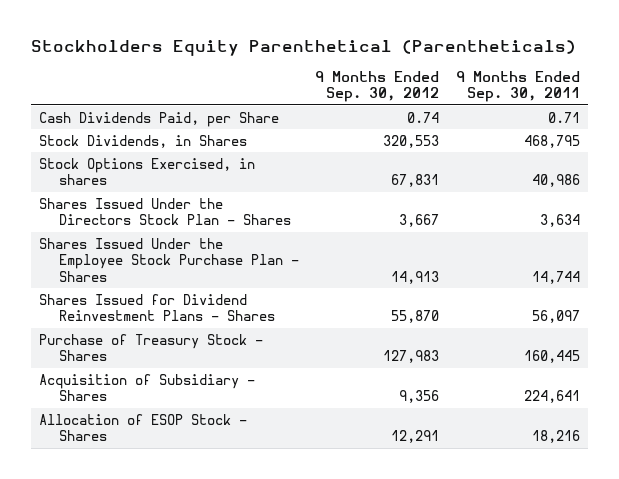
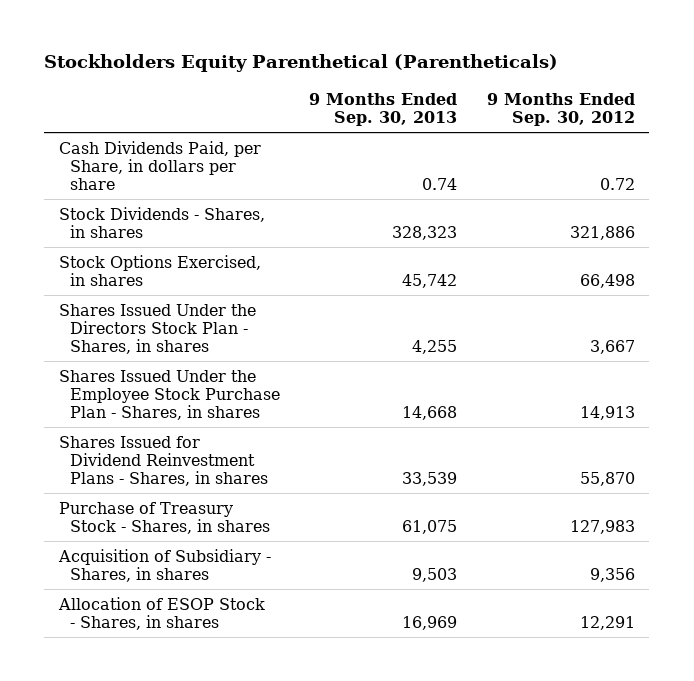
- | 9 Months Ended Sep. 30, 2012 | 9 Months Ended Sep. 30, 2011
+ | 9 Months Ended Sep. 30, 2013 | 9 Months Ended Sep. 30, 2012
- Cash Dividends Paid, per Share | 0.74 | 0.71
- Stock Dividends, in Shares | 320,553 | 468,795
- Stock Options Exercised, in shares | 67,831 | 40,986
- Shares Issued Under the Directors Stock Plan - Shares | 3,667 | 3,634
- Shares Issued Under the Employee Stock Purchase Plan - Shares | 14,913 | 14,744
- Shares Issued for Dividend Reinvestment Plans - Shares | 55,870 | 56,097
- Purchase of Treasury Stock - Shares | 127,983 | 160,445
- Acquisition of Subsidiary - Shares | 9,356 | 224,641
- Allocation of ESOP Stock - Shares | 12,291 | 18,216
+ Cash Dividends Paid, per Share, in dollars per share | 0.74 | 0.72
+ Stock Dividends - Shares, in shares | 328,323 | 321,886
+ Stock Options Exercised, in shares | 45,742 | 66,498
+ Shares Issued Under the Directors Stock Plan - Shares, in shares | 4,255 | 3,667
+ Shares Issued Under the Employee Stock Purchase Plan - Shares, in shares | 14,668 | 14,913
+ Shares Issued for Dividend Reinvestment Plans - Shares, in shares | 33,539 | 55,870
+ Purchase of Treasury Stock - Shares, in shares | 61,075 | 127,983
+ Acquisition of Subsidiary - Shares, in shares | 9,503 | 9,356
+ Allocation of ESOP Stock - Shares, in shares | 16,969 | 12,291

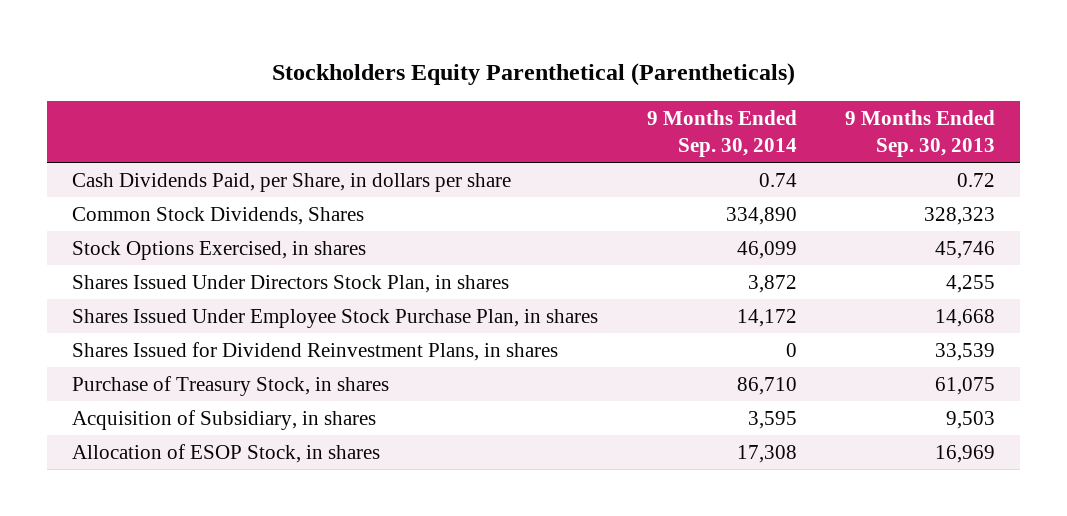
- | 9 Months Ended Sep. 30, 2013 | 9 Months Ended Sep. 30, 2012
+ | 9 Months Ended Sep. 30, 2014 | 9 Months Ended Sep. 30, 2013
- Cash Dividends Paid, per Share, in dollars per share | 0.74 | 0.72
- Stock Dividends - Shares, in shares | 328,323 | 321,886
- Stock Options Exercised, in shares | 45,742 | 66,498
- Shares Issued Under the Directors Stock Plan - Shares, in shares | 4,255 | 3,667
- Shares Issued Under the Employee Stock Purchase Plan - Shares, in shares | 14,668 | 14,913
- Shares Issued for Dividend Reinvestment Plans - Shares, in shares | 33,539 | 55,870
- Purchase of Treasury Stock - Shares, in shares | 61,075 | 127,983
- Acquisition of Subsidiary - Shares, in shares | 9,503 | 9,356
- Allocation of ESOP Stock - Shares, in shares | 16,969 | 12,291
+ Cash Dividends Paid, per Share, in dollars per share | 0.74 | 0.72
+ Common Stock Dividends, Shares | 334,890 | 328,323
+ Stock Options Exercised, in shares | 46,099 | 45,746
+ Shares Issued Under Directors Stock Plan, in shares | 3,872 | 4,255
+ Shares Issued Under Employee Stock Purchase Plan, in shares | 14,172 | 14,668
+ Shares Issued for Dividend Reinvestment Plans, in shares | 0 | 33,539
+ Purchase of Treasury Stock, in shares | 86,710 | 61,075
+ Acquisition of Subsidiary, in shares | 3,595 | 9,503
+ Allocation of ESOP Stock, in shares | 17,308 | 16,969

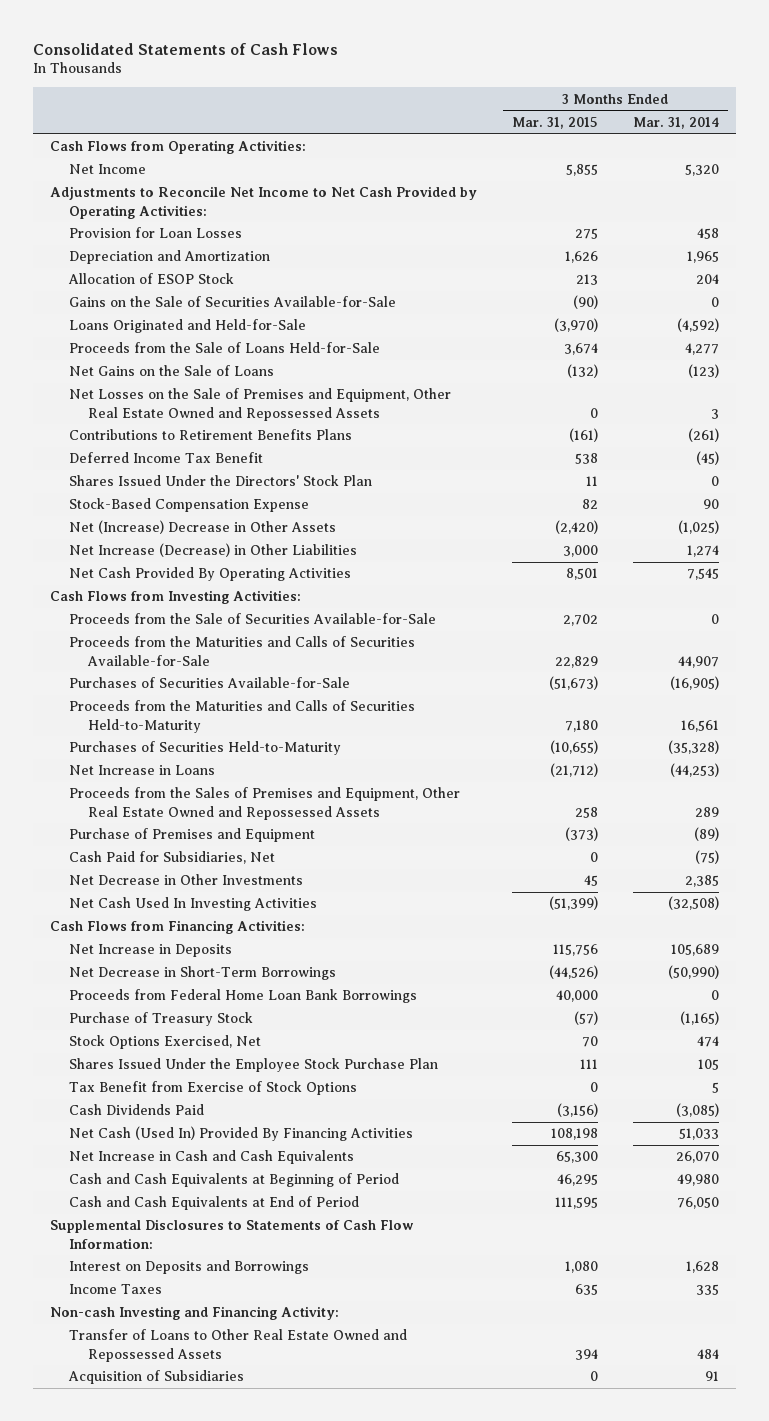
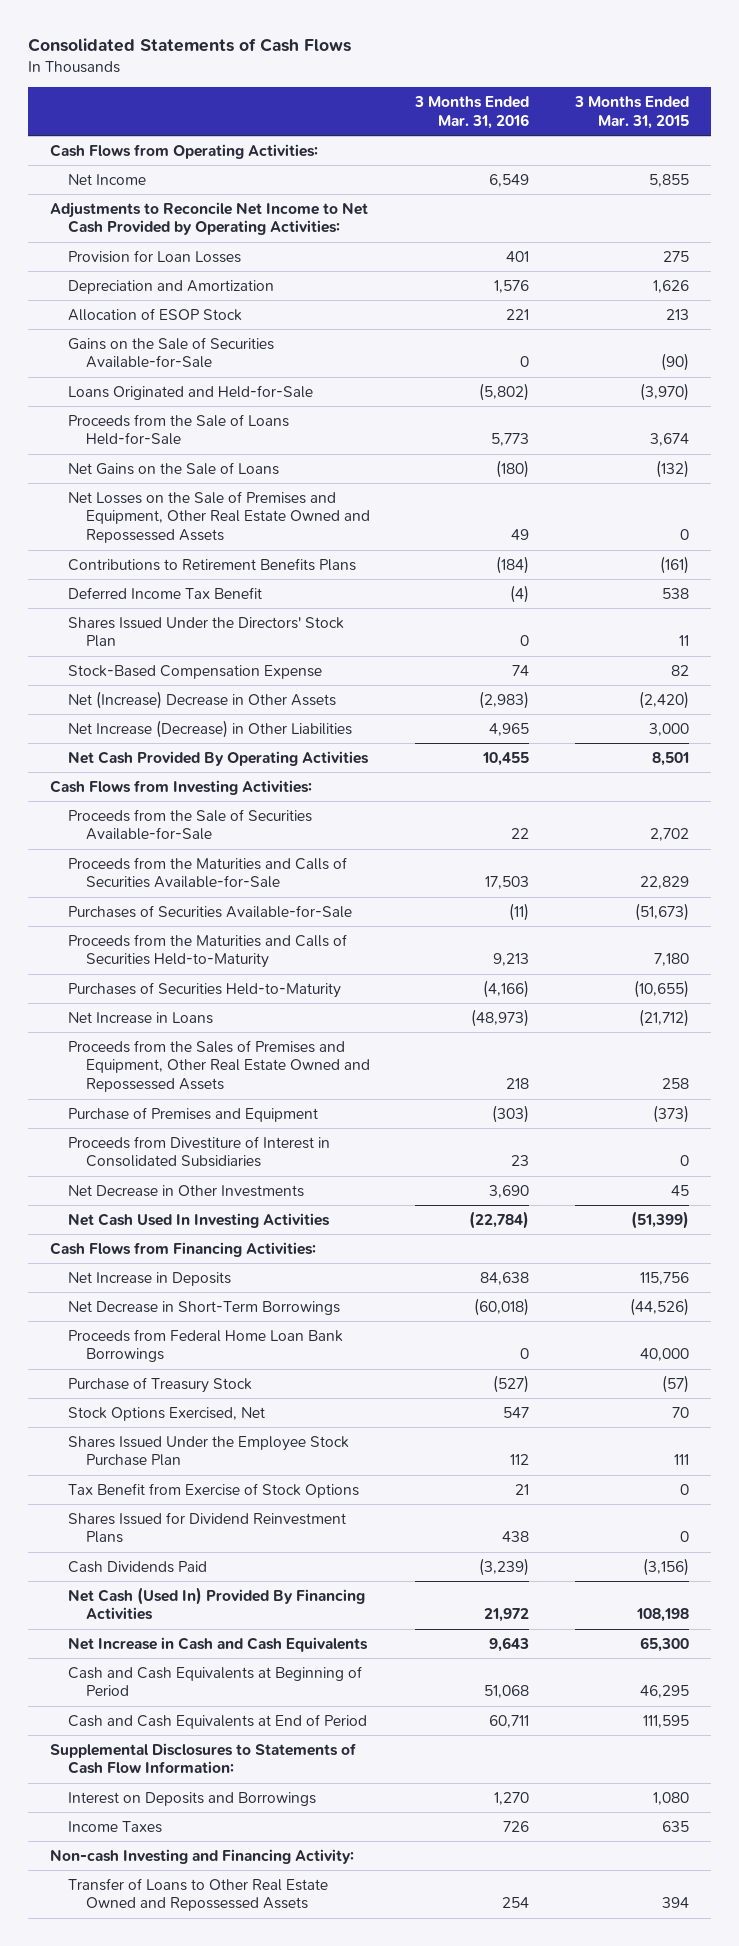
- | 3 Months Ended Mar. 31, 2015 | 3 Months Ended Mar. 31, 2014
+ | 3 Months Ended Mar. 31, 2016 | 3 Months Ended Mar. 31, 2015
- Cash Paid for Subsidiaries, Net | 0 | (75)
+ Proceeds from Divestiture of Interest in Consolidated Subsidiaries | 23 | 0
+ Shares Issued for Dividend Reinvestment Plans | 438 | 0
- Acquisition of Subsidiaries | 0 | 91

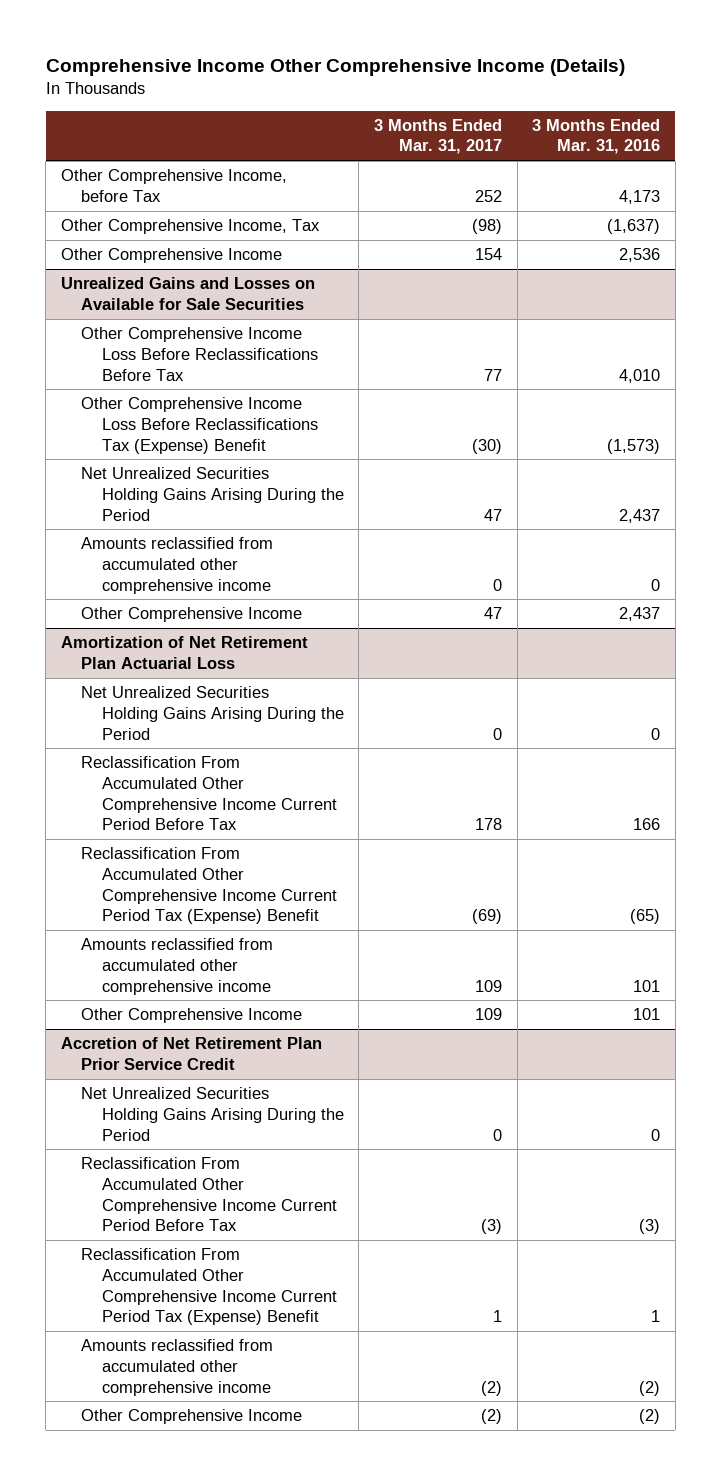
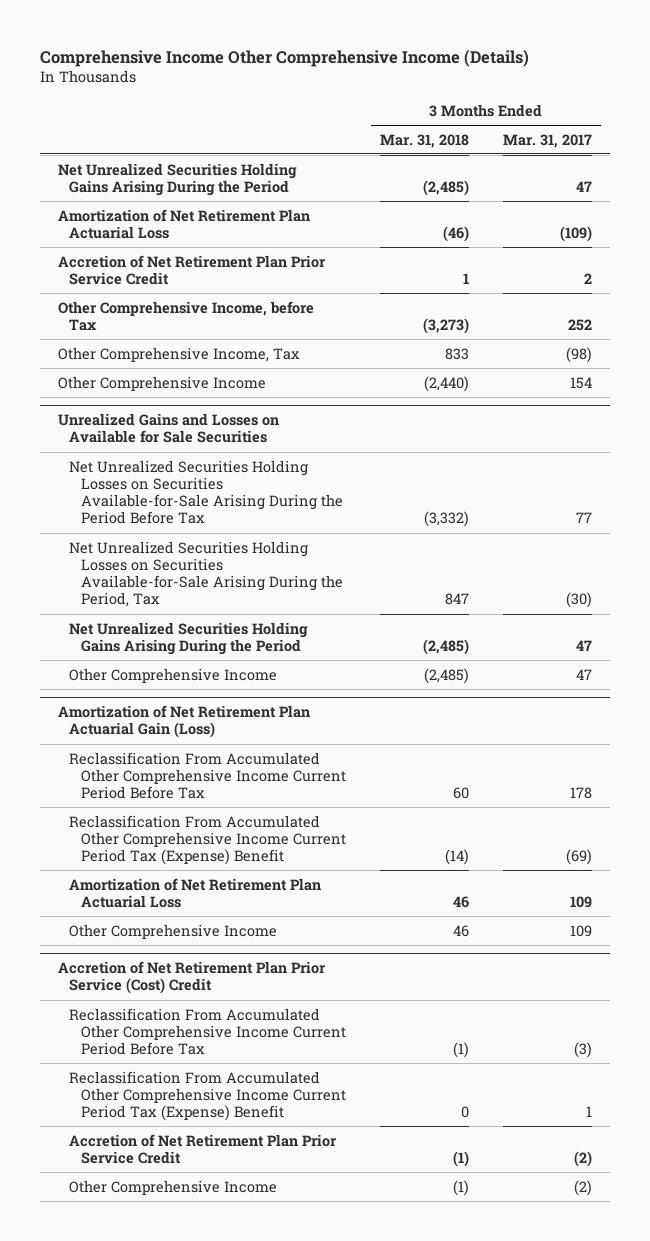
- | 3 Months Ended Mar. 31, 2017 | 3 Months Ended Mar. 31, 2016
+ | 3 Months Ended Mar. 31, 2018 | 3 Months Ended Mar. 31, 2017
+ Net Unrealized Securities Holding Gains Arising During the Period | (2,485) | 47
+ Amortization of Net Retirement Plan Actuarial Loss | (46) | (109)
+ Accretion of Net Retirement Plan Prior Service Credit | 1 | 2
@ Unrealized Gains and Losses on Available for Sale Securities
- Other Comprehensive Income Loss Before Reclassifications Before Tax | 77 | 4,010
- Other Comprehensive Income Loss Before Reclassifications Tax (Expense) Benefit | (30) | (1,573)
+ Net Unrealized Securities Holding Losses on Securities Available-for-Sale Arising During the Period Before Tax | (3,332) | 77
+ Net Unrealized Securities Holding Losses on Securities Available-for-Sale Arising During the Period, Tax | 847 | (30)
- Amounts reclassified from accumulated other comprehensive income | 0 | 0
- Amortization of Net Retirement Plan Actuarial Loss
- Net Unrealized Securities Holding Gains Arising During the Period | 0 | 0
+ Amortization of Net Retirement Plan Actuarial Gain (Loss)
- Amounts reclassified from accumulated other comprehensive income | 109 | 101
+ Amortization of Net Retirement Plan Actuarial Loss | 46 | 109
- Accretion of Net Retirement Plan Prior Service Credit
- Net Unrealized Securities Holding Gains Arising During the Period | 0 | 0
+ Accretion of Net Retirement Plan Prior Service (Cost) Credit
- Amounts reclassified from accumulated other comprehensive income | (2) | (2)
+ Accretion of Net Retirement Plan Prior Service Credit | (1) | (2)

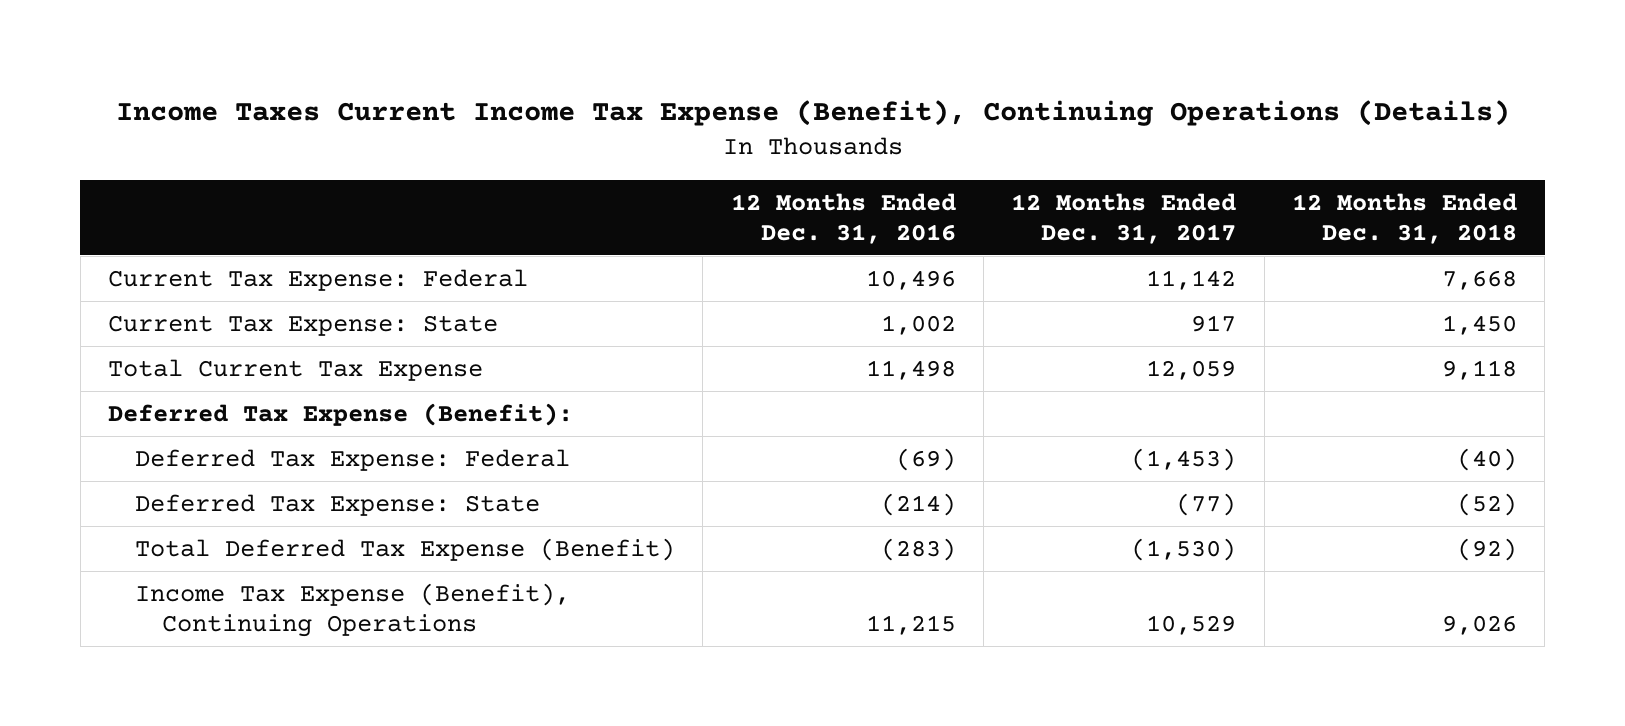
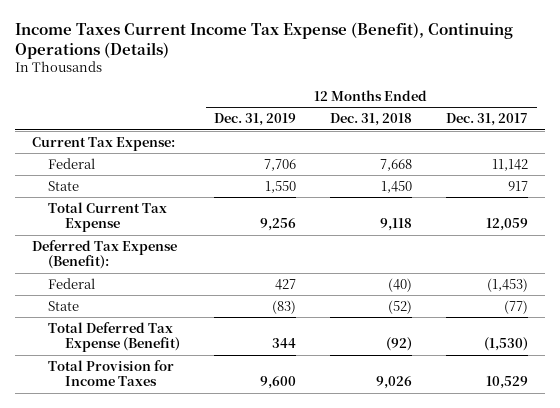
- | 12 Months Ended Dec. 31, 2016 | 12 Months Ended Dec. 31, 2017 | 12 Months Ended Dec. 31, 2018
+ | 12 Months Ended Dec. 31, 2019 | 12 Months Ended Dec. 31, 2018 | 12 Months Ended Dec. 31, 2017
- Current Tax Expense: Federal | 10,496 | 11,142 | 7,668
- Current Tax Expense: State | 1,002 | 917 | 1,450
+ Current Tax Expense:
+ Federal | 7,706 | 7,668 | 11,142
+ State | 1,550 | 1,450 | 917
- Deferred Tax Expense: Federal | (69) | (1,453) | (40)
- Deferred Tax Expense: State | (214) | (77) | (52)
+ Federal | 427 | (40) | (1,453)
+ State | (83) | (52) | (77)
- Income Tax Expense (Benefit), Continuing Operations | 11,215 | 10,529 | 9,026
+ Total Provision for Income Taxes | 9,600 | 9,026 | 10,529

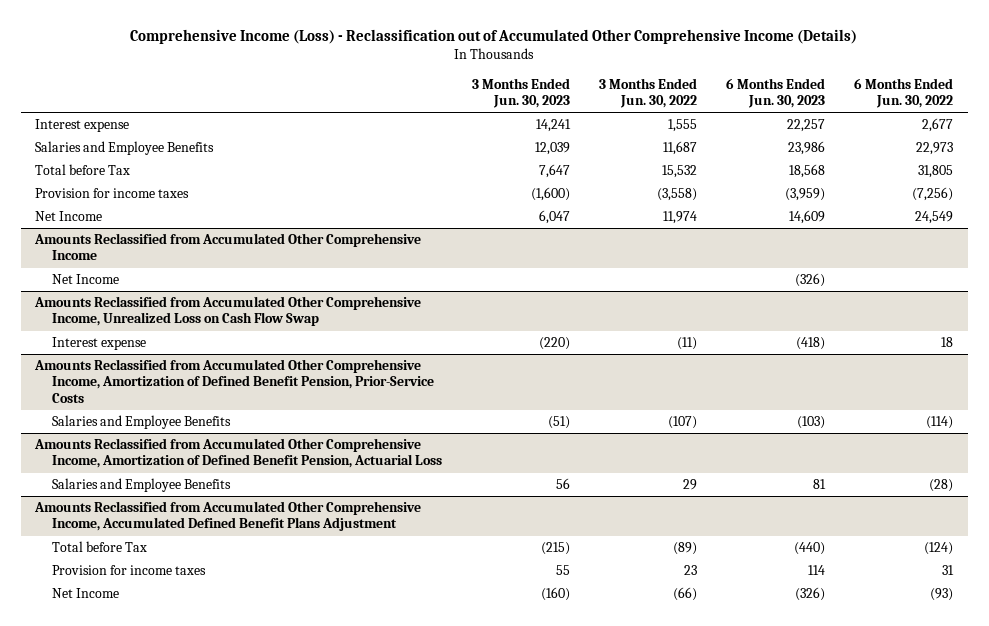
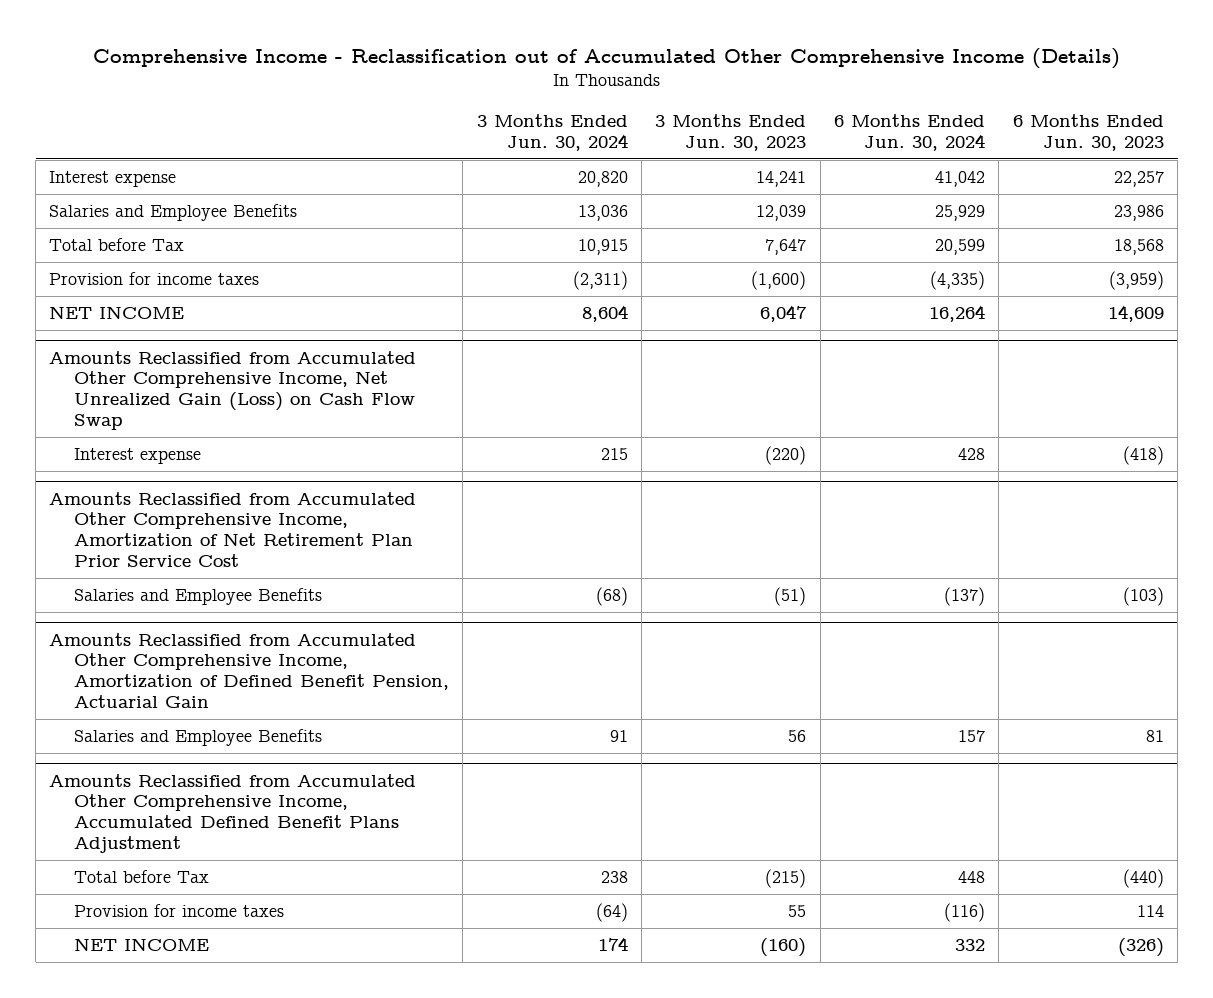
- Comprehensive Income (Loss) - Reclassification out of Accumulated Other Comprehensive Income (Details)
+ Comprehensive Income - Reclassification out of Accumulated Other Comprehensive Income (Details)
- | 3 Months Ended Jun. 30, 2023 | 3 Months Ended Jun. 30, 2022 | 6 Months Ended Jun. 30, 2023 | 6 Months Ended Jun. 30, 2022
+ | 3 Months Ended Jun. 30, 2024 | 3 Months Ended Jun. 30, 2023 | 6 Months Ended Jun. 30, 2024 | 6 Months Ended Jun. 30, 2023
- Net Income | 6,047 | 11,974 | 14,609 | 24,549
- Amounts Reclassified from Accumulated Other Comprehensive Income
- Net Income | | | (326) |
- Amounts Reclassified from Accumulated Other Comprehensive Income, Unrealized Loss on Cash Flow Swap
+ NET INCOME | 8,604 | 6,047 | 16,264 | 14,609
+ Amounts Reclassified from Accumulated Other Comprehensive Income, Net Unrealized Gain (Loss) on Cash Flow Swap
- Amounts Reclassified from Accumulated Other Comprehensive Income, Amortization of Defined Benefit Pension, Prior-Service Costs
+ Amounts Reclassified from Accumulated Other Comprehensive Income, Amortization of Net Retirement Plan Prior Service Cost
- Amounts Reclassified from Accumulated Other Comprehensive Income, Amortization of Defined Benefit Pension, Actuarial Loss
+ Amounts Reclassified from Accumulated Other Comprehensive Income, Amortization of Defined Benefit Pension, Actuarial Gain
@ Amounts Reclassified from Accumulated Other Comprehensive Income, Accumulated Defined Benefit Plans Adjustment
- Net Income | (160) | (66) | (326) | (93)
+ NET INCOME | 174 | (160) | 332 | (326)

